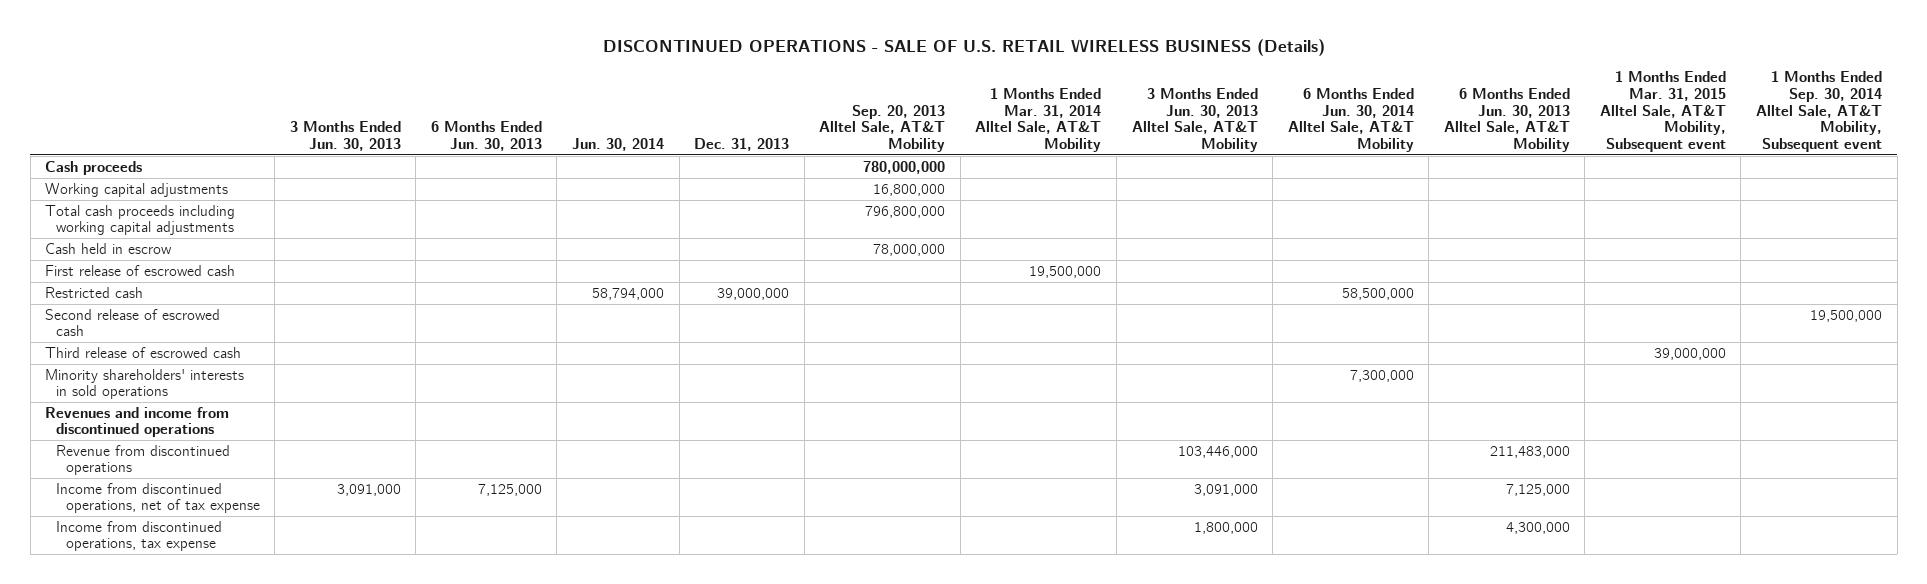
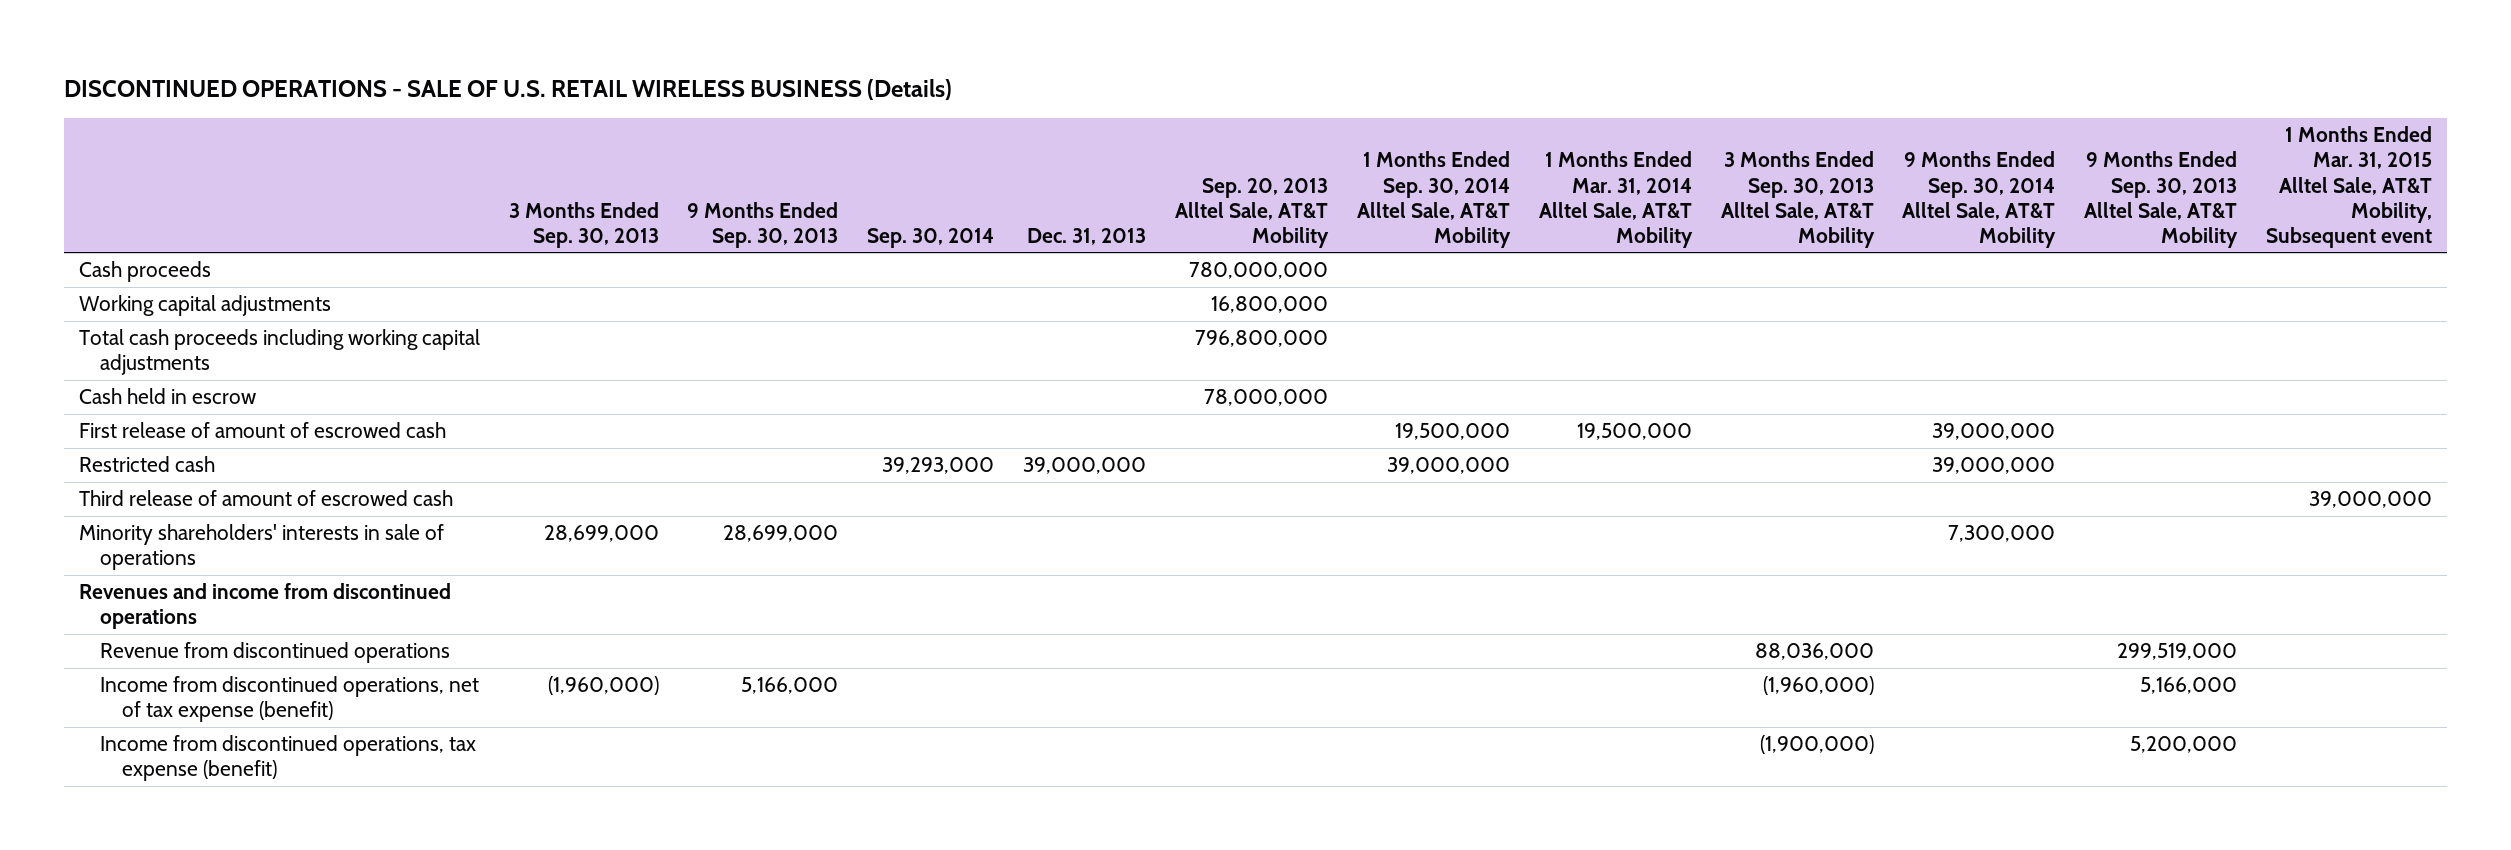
- | 3 Months Ended Jun. 30, 2013 | 6 Months Ended Jun. 30, 2013 | Jun. 30, 2014 | Dec. 31, 2013 | Sep. 20, 2013 Alltel Sale, AT&T Mobility | 1 Months Ended Mar. 31, 2014 Alltel Sale, AT&T Mobility | 3 Months Ended Jun. 30, 2013 Alltel Sale, AT&T Mobility | 6 Months Ended Jun. 30, 2014 Alltel Sale, AT&T Mobility | 6 Months Ended Jun. 30, 2013 Alltel Sale, AT&T Mobility | 1 Months Ended Mar. 31, 2015 Alltel Sale, AT&T Mobility, Subsequent event | 1 Months Ended Sep. 30, 2014 Alltel Sale, AT&T Mobility, Subsequent event
+ | 3 Months Ended Sep. 30, 2013 | 9 Months Ended Sep. 30, 2013 | Sep. 30, 2014 | Dec. 31, 2013 | Sep. 20, 2013 Alltel Sale, AT&T Mobility | 1 Months Ended Sep. 30, 2014 Alltel Sale, AT&T Mobility | 1 Months Ended Mar. 31, 2014 Alltel Sale, AT&T Mobility | 3 Months Ended Sep. 30, 2013 Alltel Sale, AT&T Mobility | 9 Months Ended Sep. 30, 2014 Alltel Sale, AT&T Mobility | 9 Months Ended Sep. 30, 2013 Alltel Sale, AT&T Mobility | 1 Months Ended Mar. 31, 2015 Alltel Sale, AT&T Mobility, Subsequent event
- First release of escrowed cash | | | | | | 19,500,000 | | | | |
+ First release of amount of escrowed cash | | | | | | 19,500,000 | 19,500,000 | | 39,000,000 | |
- Second release of escrowed cash | | | | | | | | | | | 19,500,000
- Third release of escrowed cash | | | | | | | | | | 39,000,000 |
- Minority shareholders' interests in sold operations | | | | | | | | 7,300,000 | | |
+ Third release of amount of escrowed cash | | | | | | | | | | | 39,000,000
+ Minority shareholders' interests in sale of operations | 28,699,000 | 28,699,000 | | | | | | | 7,300,000 | |
- Income from discontinued operations, net of tax expense | 3,091,000 | 7,125,000 | | | | | 3,091,000 | | 7,125,000 | |
- Income from discontinued operations, tax expense | | | | | | | 1,800,000 | | 4,300,000 | |
+ Income from discontinued operations, net of tax expense (benefit) | (1,960,000) | 5,166,000 | | | | | | (1,960,000) | | 5,166,000 |
+ Income from discontinued operations, tax expense (benefit) | | | | | | | | (1,900,000) | | 5,200,000 |

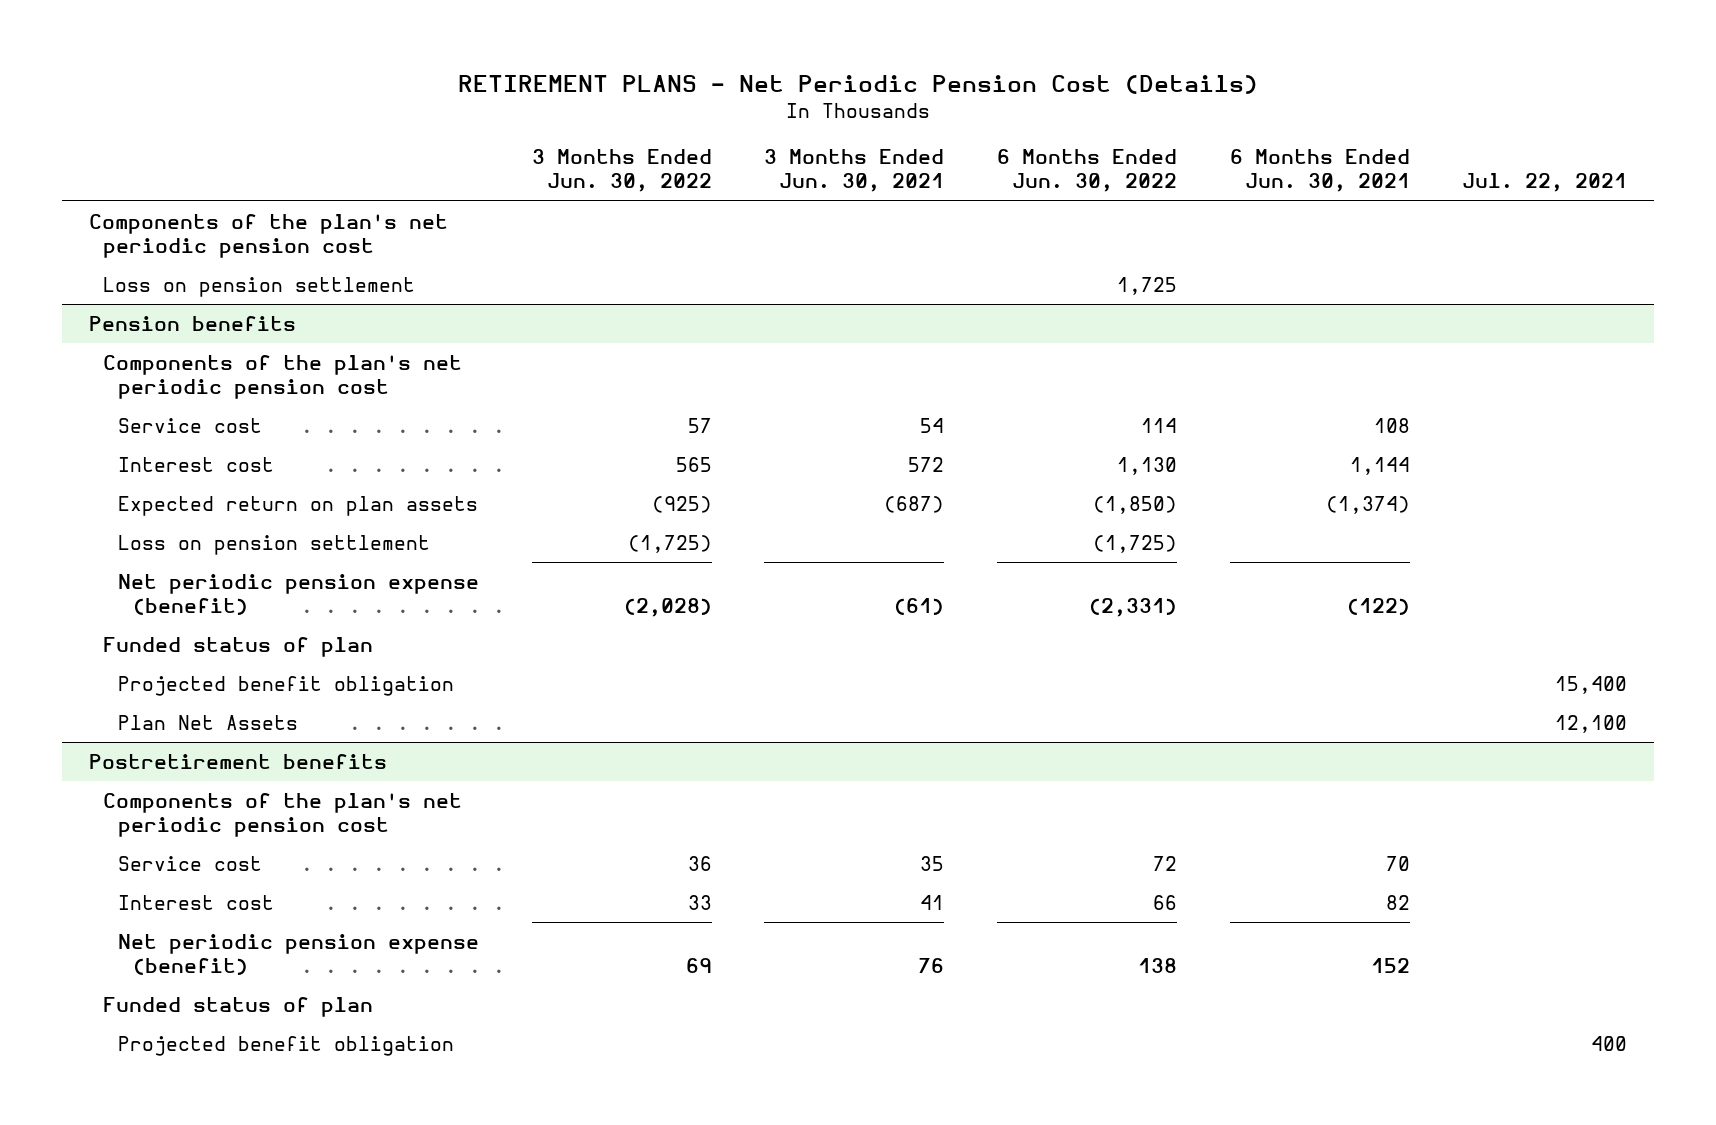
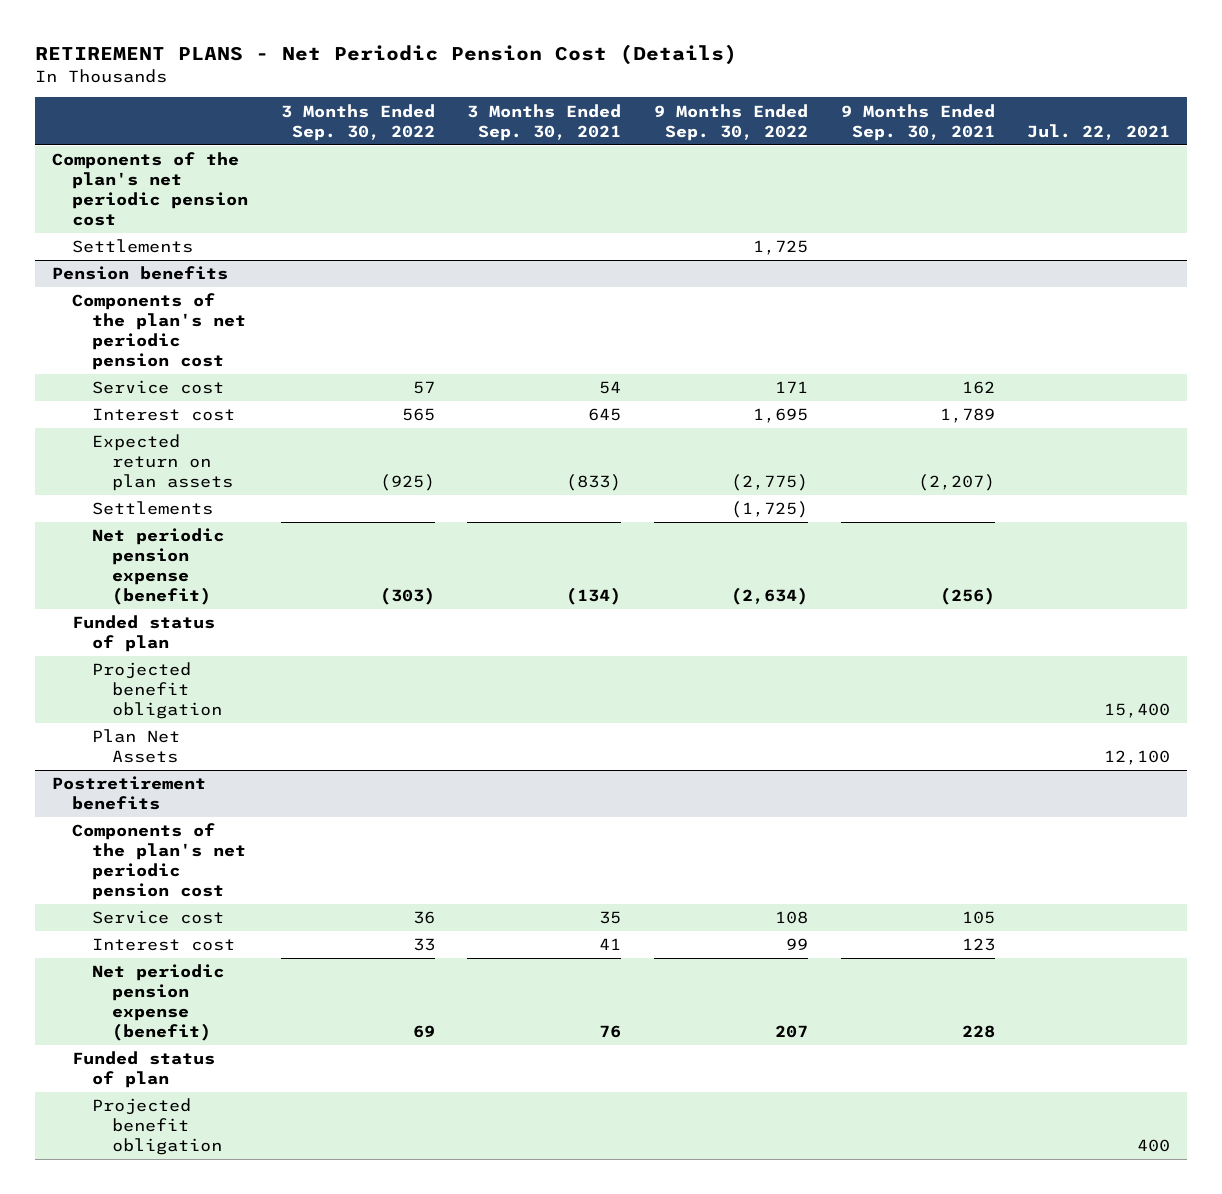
- | 3 Months Ended Jun. 30, 2022 | 3 Months Ended Jun. 30, 2021 | 6 Months Ended Jun. 30, 2022 | 6 Months Ended Jun. 30, 2021 | Jul. 22, 2021
+ | 3 Months Ended Sep. 30, 2022 | 3 Months Ended Sep. 30, 2021 | 9 Months Ended Sep. 30, 2022 | 9 Months Ended Sep. 30, 2021 | Jul. 22, 2021
- Loss on pension settlement | | | 1,725 | |
+ Settlements | | | 1,725 | |
@ Pension benefits
- Loss on pension settlement | (1,725) | | (1,725) | |
+ Settlements | | | (1,725) | |

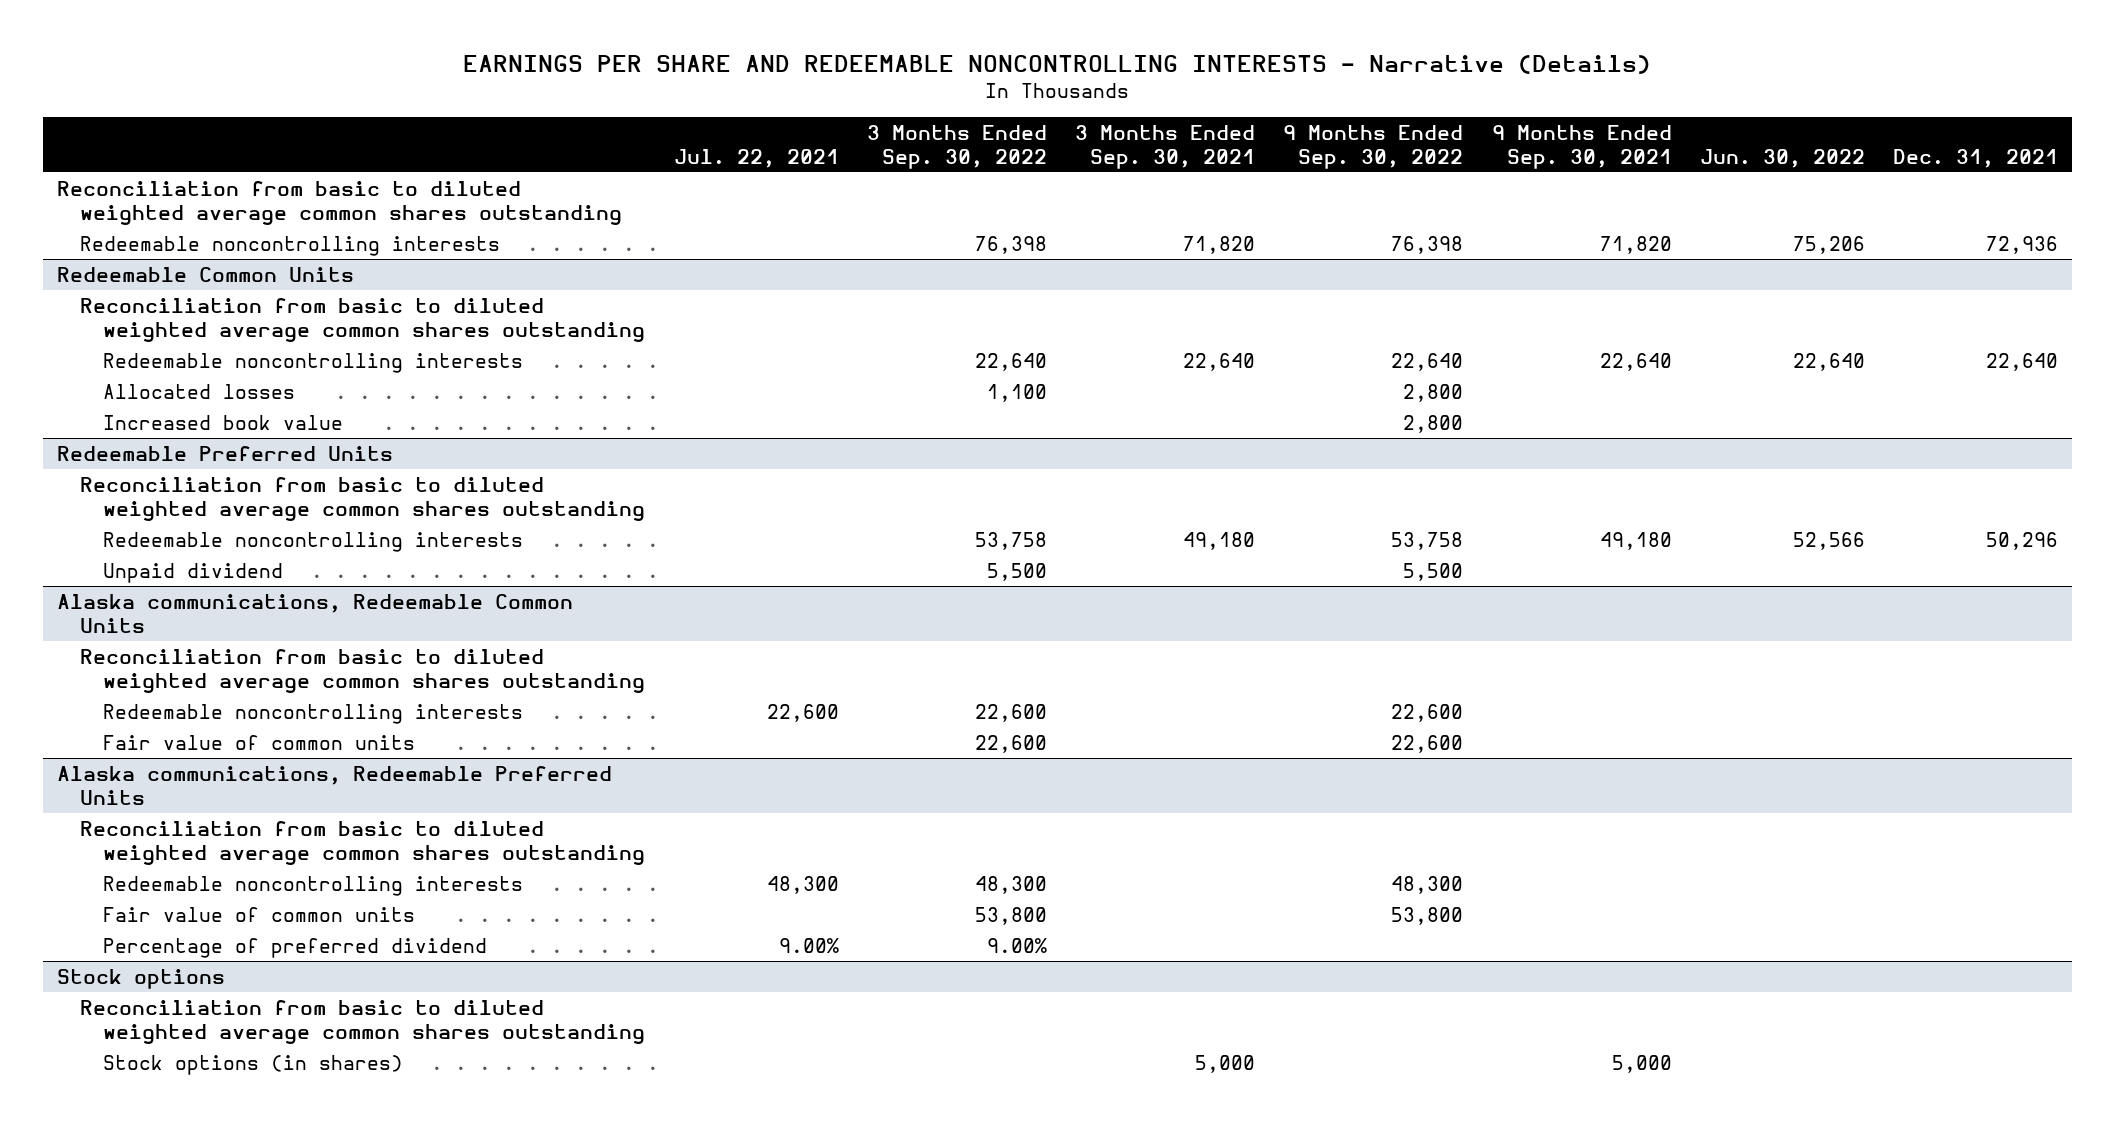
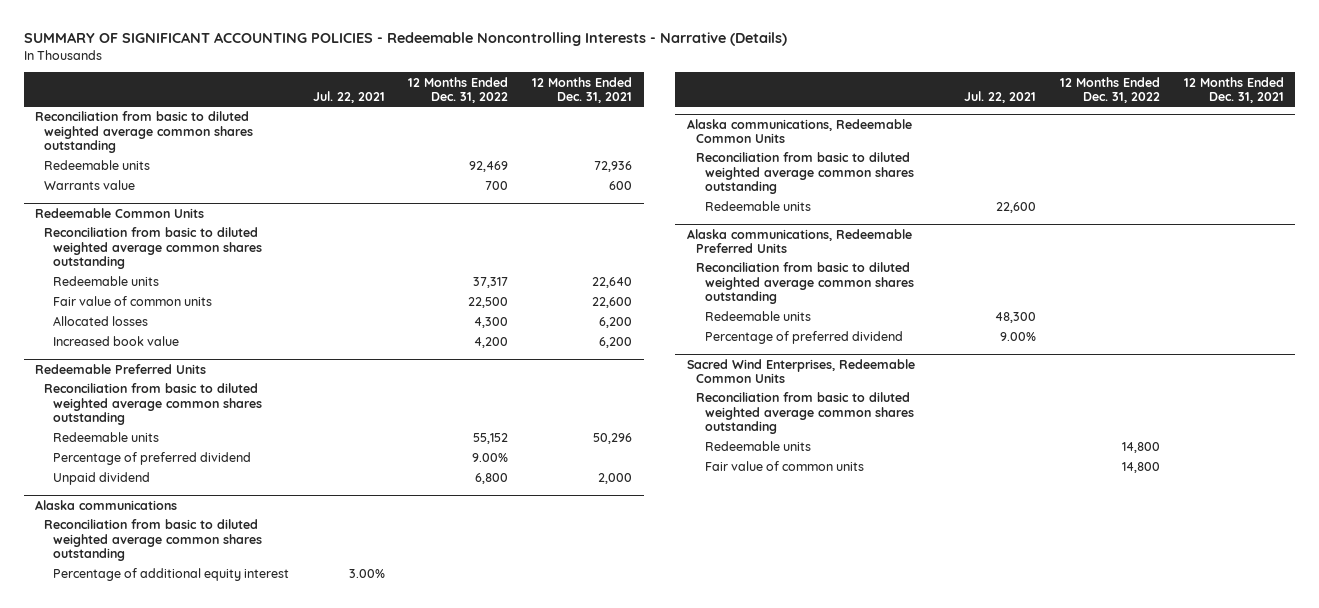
- EARNINGS PER SHARE AND REDEEMABLE NONCONTROLLING INTERESTS - Narrative (Details)
+ SUMMARY OF SIGNIFICANT ACCOUNTING POLICIES - Redeemable Noncontrolling Interests - Narrative (Details)
- | Jul. 22, 2021 | 3 Months Ended Sep. 30, 2022 | 3 Months Ended Sep. 30, 2021 | 9 Months Ended Sep. 30, 2022 | 9 Months Ended Sep. 30, 2021 | Jun. 30, 2022 | Dec. 31, 2021
+ | Jul. 22, 2021 | 12 Months Ended Dec. 31, 2022 | 12 Months Ended Dec. 31, 2021
- Redeemable noncontrolling interests | | 76,398 | 71,820 | 76,398 | 71,820 | 75,206 | 72,936
+ Redeemable units | | 92,469 | 72,936
+ Warrants value | | 700 | 600
@ Redeemable Common Units
- Redeemable noncontrolling interests | | 22,640 | 22,640 | 22,640 | 22,640 | 22,640 | 22,640
+ Redeemable units | | 37,317 | 22,640
+ Fair value of common units | | 22,500 | 22,600
@ Redeemable Preferred Units
- Redeemable noncontrolling interests | | 53,758 | 49,180 | 53,758 | 49,180 | 52,566 | 50,296
+ Redeemable units | | 55,152 | 50,296
+ Percentage of preferred dividend | | 9.00% |
+ Alaska communications
+ Reconciliation from basic to diluted weighted average common shares outstanding
+ Percentage of additional equity interest | 3.00% | |
@ Alaska communications, Redeemable Common Units
- Redeemable noncontrolling interests | 22,600 | 22,600 | | 22,600 | | |
- Fair value of common units | | 22,600 | | 22,600 | | |
+ Redeemable units | 22,600 | |
@ Alaska communications, Redeemable Preferred Units
- Redeemable noncontrolling interests | 48,300 | 48,300 | | 48,300 | | |
- Fair value of common units | | 53,800 | | 53,800 | | |
+ Redeemable units | 48,300 | |
- Stock options
- Reconciliation from basic to diluted weighted average common shares outstanding
- Stock options (in shares) | | | 5,000 | | 5,000 | |
+ Sacred Wind Enterprises, Redeemable Common Units
+ Reconciliation from basic to diluted weighted average common shares outstanding
+ Redeemable units | | 14,800 |
+ Fair value of common units | | 14,800 |

